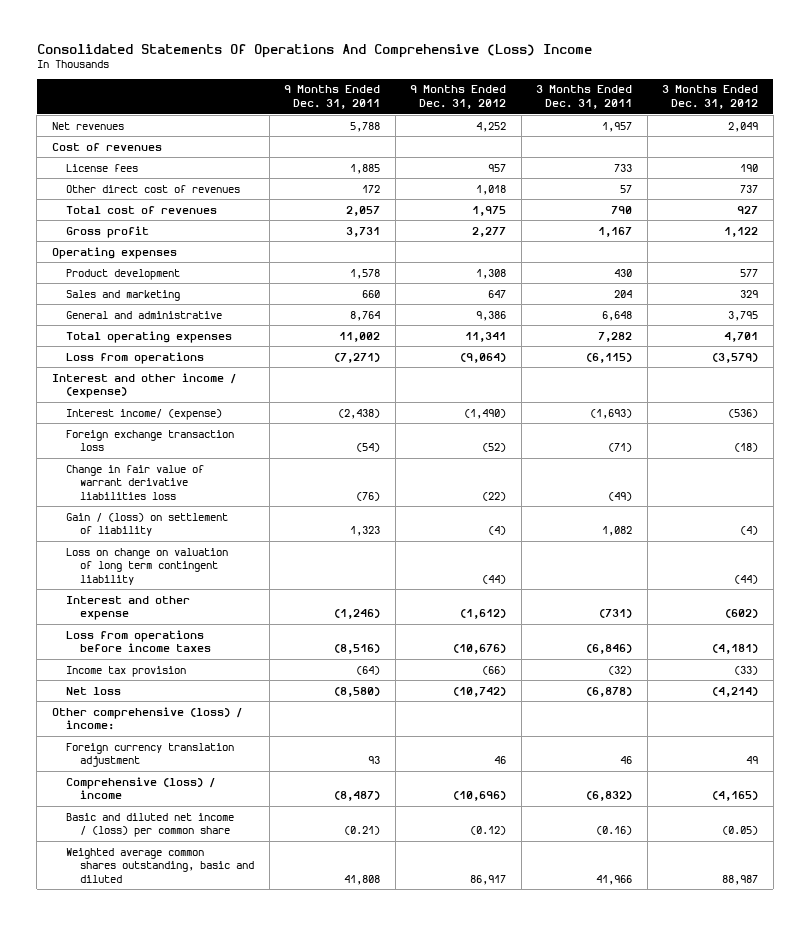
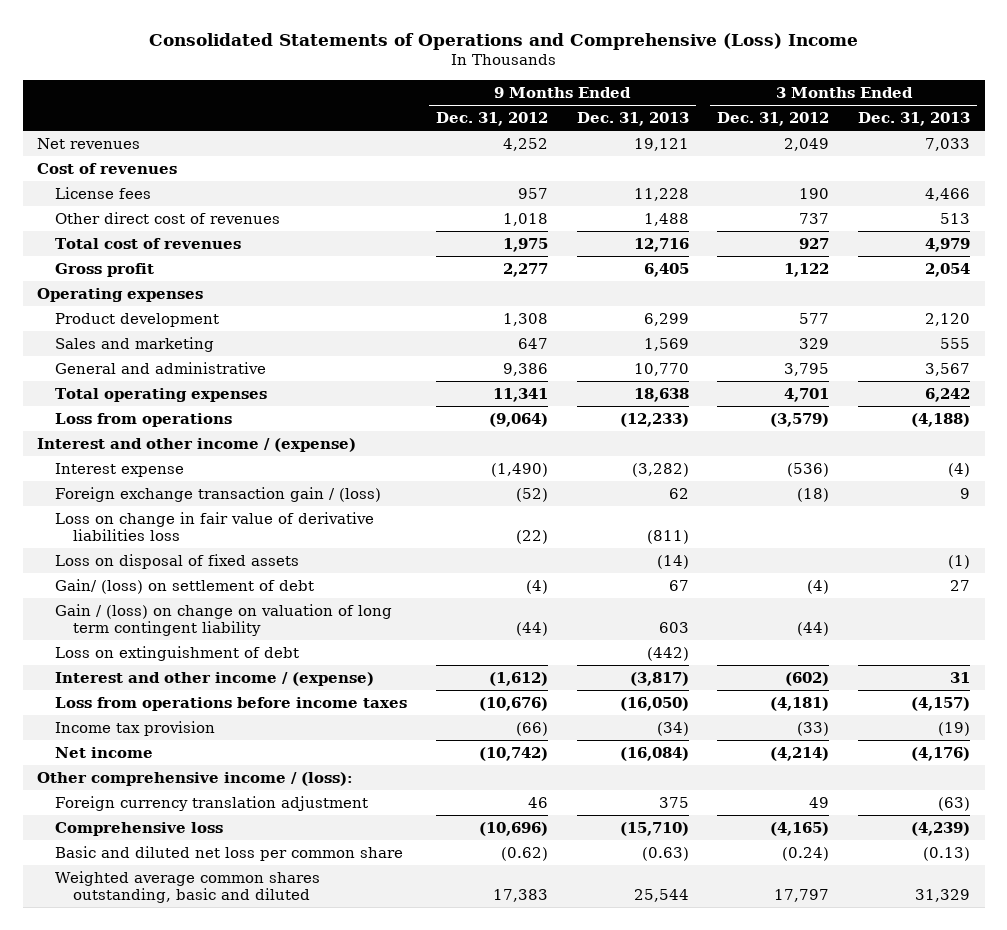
- Consolidated Statements Of Operations And Comprehensive (Loss) Income
+ Consolidated Statements of Operations and Comprehensive (Loss) Income
- | 9 Months Ended Dec. 31, 2011 | 9 Months Ended Dec. 31, 2012 | 3 Months Ended Dec. 31, 2011 | 3 Months Ended Dec. 31, 2012
+ | 9 Months Ended Dec. 31, 2012 | 9 Months Ended Dec. 31, 2013 | 3 Months Ended Dec. 31, 2012 | 3 Months Ended Dec. 31, 2013
- Interest income/ (expense) | (2,438) | (1,490) | (1,693) | (536)
- Foreign exchange transaction loss | (54) | (52) | (71) | (18)
- Change in fair value of warrant derivative liabilities loss | (76) | (22) | (49) |
- Gain / (loss) on settlement of liability | 1,323 | (4) | 1,082 | (4)
- Loss on change on valuation of long term contingent liability | | (44) | | (44)
- Interest and other expense | (1,246) | (1,612) | (731) | (602)
+ Interest expense | (1,490) | (3,282) | (536) | (4)
+ Foreign exchange transaction gain / (loss) | (52) | 62 | (18) | 9
+ Loss on change in fair value of derivative liabilities loss | (22) | (811) | |
+ Loss on disposal of fixed assets | | (14) | | (1)
+ Gain/ (loss) on settlement of debt | (4) | 67 | (4) | 27
+ Gain / (loss) on change on valuation of long term contingent liability | (44) | 603 | (44) |
+ Loss on extinguishment of debt | | (442) | |
+ Interest and other income / (expense) | (1,612) | (3,817) | (602) | 31
- Net loss | (8,580) | (10,742) | (6,878) | (4,214)
- Other comprehensive (loss) / income:
+ Net income | (10,742) | (16,084) | (4,214) | (4,176)
+ Other comprehensive income / (loss):
- Comprehensive (loss) / income | (8,487) | (10,696) | (6,832) | (4,165)
- Basic and diluted net income / (loss) per common share | (0.21) | (0.12) | (0.16) | (0.05)
- Weighted average common shares outstanding, basic and diluted | 41,808 | 86,917 | 41,966 | 88,987
+ Comprehensive loss | (10,696) | (15,710) | (4,165) | (4,239)
+ Basic and diluted net loss per common share | (0.62) | (0.63) | (0.24) | (0.13)
+ Weighted average common shares outstanding, basic and diluted | 17,383 | 25,544 | 17,797 | 31,329

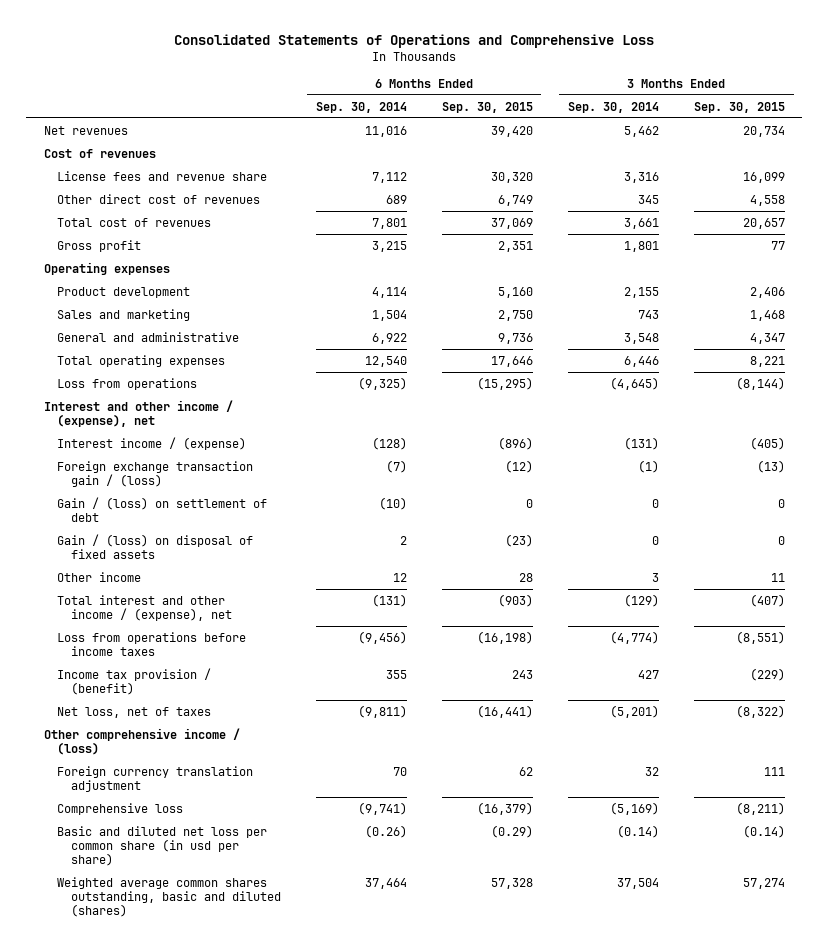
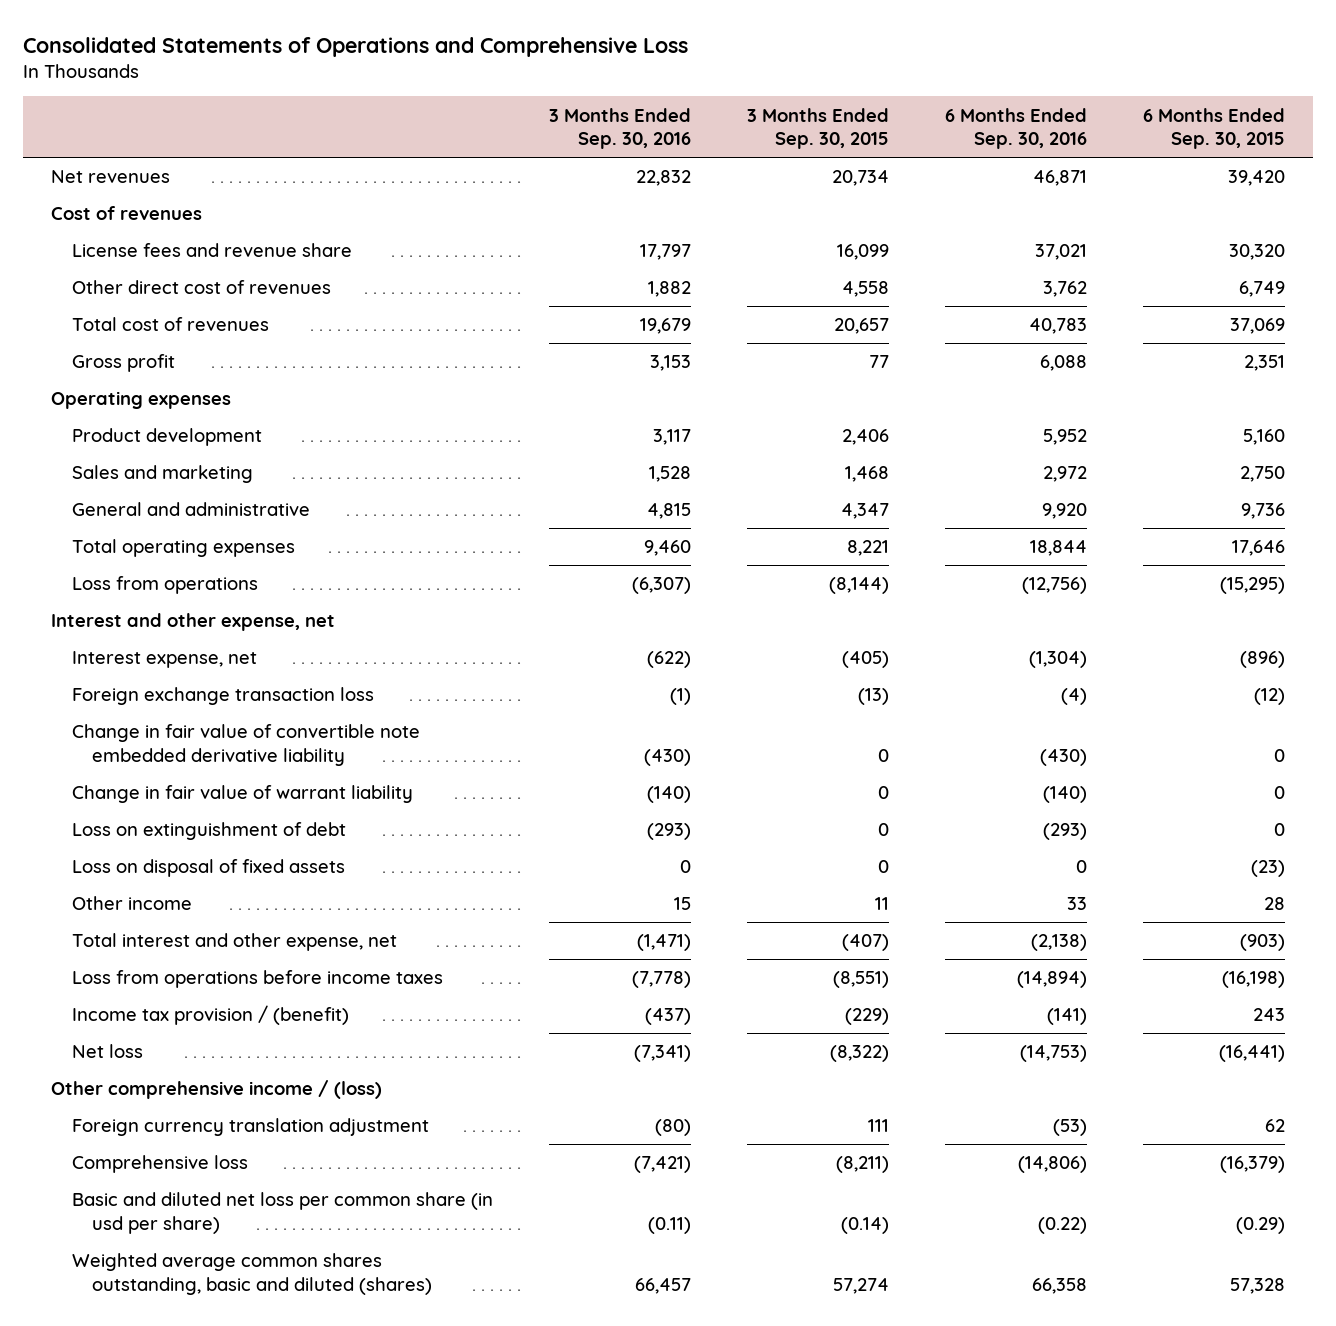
- | 6 Months Ended Sep. 30, 2014 | 6 Months Ended Sep. 30, 2015 | 3 Months Ended Sep. 30, 2014 | 3 Months Ended Sep. 30, 2015
+ | 3 Months Ended Sep. 30, 2016 | 3 Months Ended Sep. 30, 2015 | 6 Months Ended Sep. 30, 2016 | 6 Months Ended Sep. 30, 2015
- Interest and other income / (expense), net
- Interest income / (expense) | (128) | (896) | (131) | (405)
- Foreign exchange transaction gain / (loss) | (7) | (12) | (1) | (13)
- Gain / (loss) on settlement of debt | (10) | 0 | 0 | 0
- Gain / (loss) on disposal of fixed assets | 2 | (23) | 0 | 0
+ Interest and other expense, net
+ Interest expense, net | (622) | (405) | (1,304) | (896)
+ Foreign exchange transaction loss | (1) | (13) | (4) | (12)
+ Change in fair value of convertible note embedded derivative liability | (430) | 0 | (430) | 0
+ Change in fair value of warrant liability | (140) | 0 | (140) | 0
+ Loss on extinguishment of debt | (293) | 0 | (293) | 0
+ Loss on disposal of fixed assets | 0 | 0 | 0 | (23)
- Total interest and other income / (expense), net | (131) | (903) | (129) | (407)
+ Total interest and other expense, net | (1,471) | (407) | (2,138) | (903)
- Net loss, net of taxes | (9,811) | (16,441) | (5,201) | (8,322)
+ Net loss | (7,341) | (8,322) | (14,753) | (16,441)

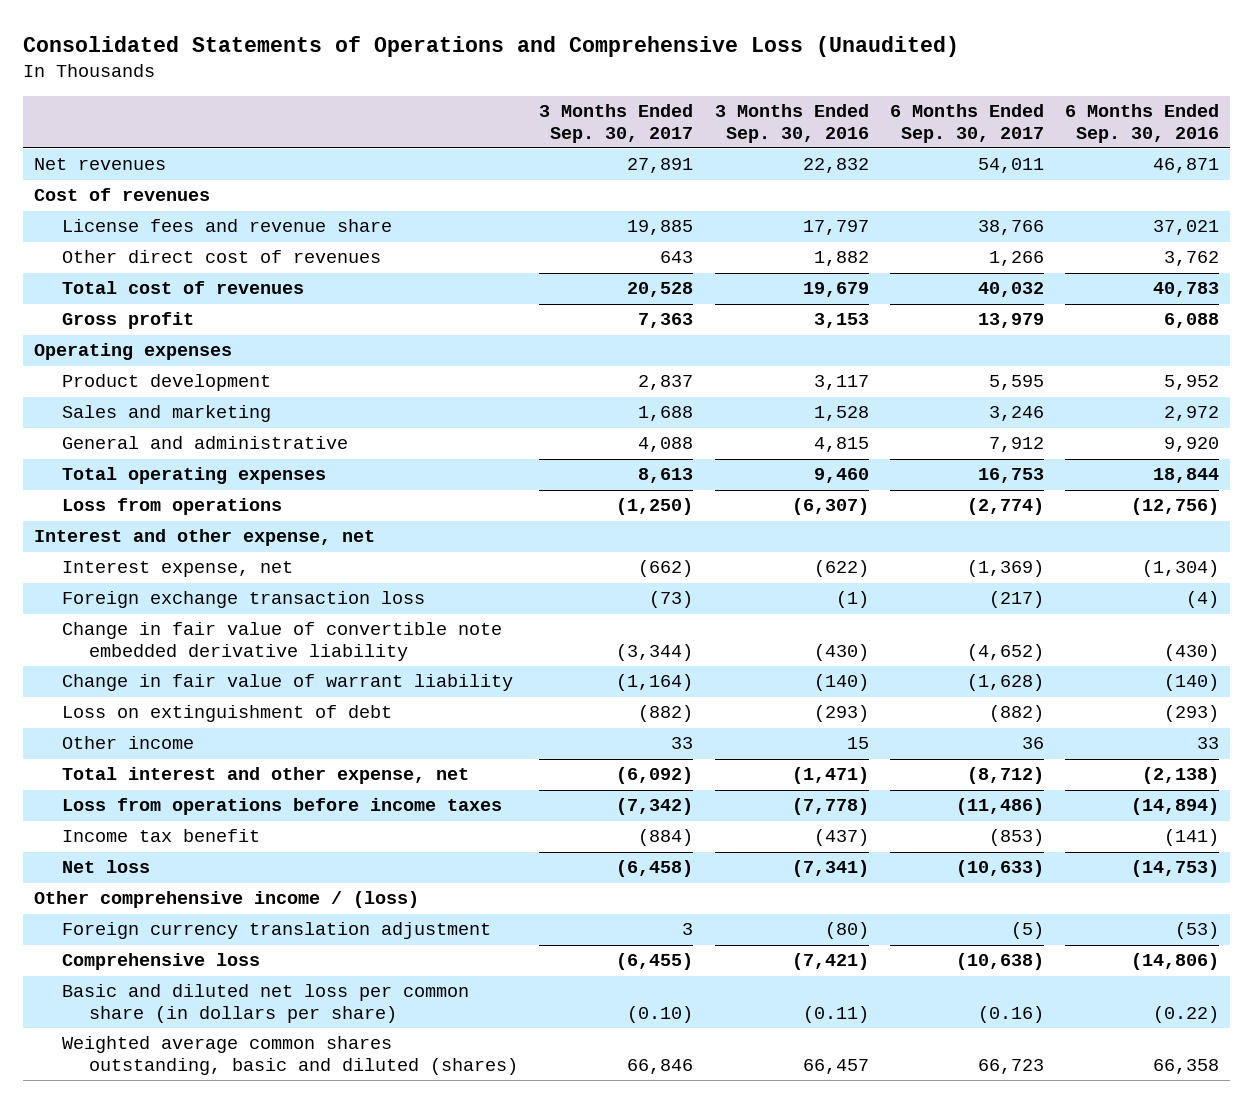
- Consolidated Statements of Operations and Comprehensive Loss
+ Consolidated Statements of Operations and Comprehensive Loss (Unaudited)
- | 3 Months Ended Sep. 30, 2016 | 3 Months Ended Sep. 30, 2015 | 6 Months Ended Sep. 30, 2016 | 6 Months Ended Sep. 30, 2015
+ | 3 Months Ended Sep. 30, 2017 | 3 Months Ended Sep. 30, 2016 | 6 Months Ended Sep. 30, 2017 | 6 Months Ended Sep. 30, 2016
- Loss on disposal of fixed assets | 0 | 0 | 0 | (23)
- Income tax provision / (benefit) | (437) | (229) | (141) | 243
+ Income tax benefit | (884) | (437) | (853) | (141)
- Basic and diluted net loss per common share (in usd per share) | (0.11) | (0.14) | (0.22) | (0.29)
+ Basic and diluted net loss per common share (in dollars per share) | (0.10) | (0.11) | (0.16) | (0.22)

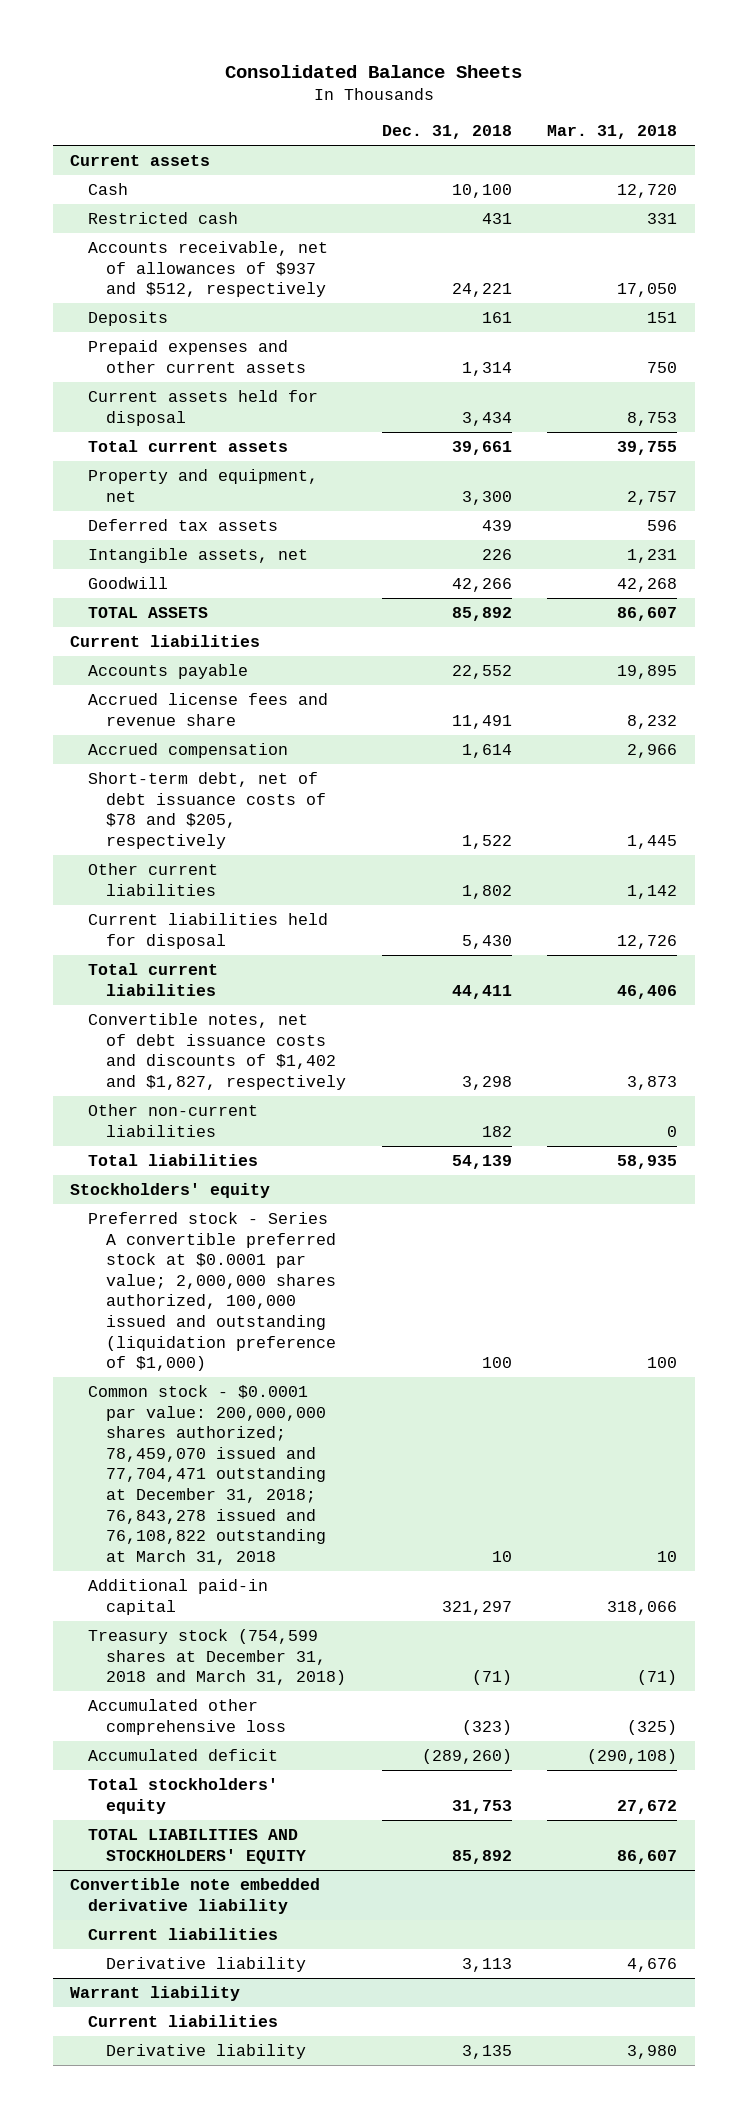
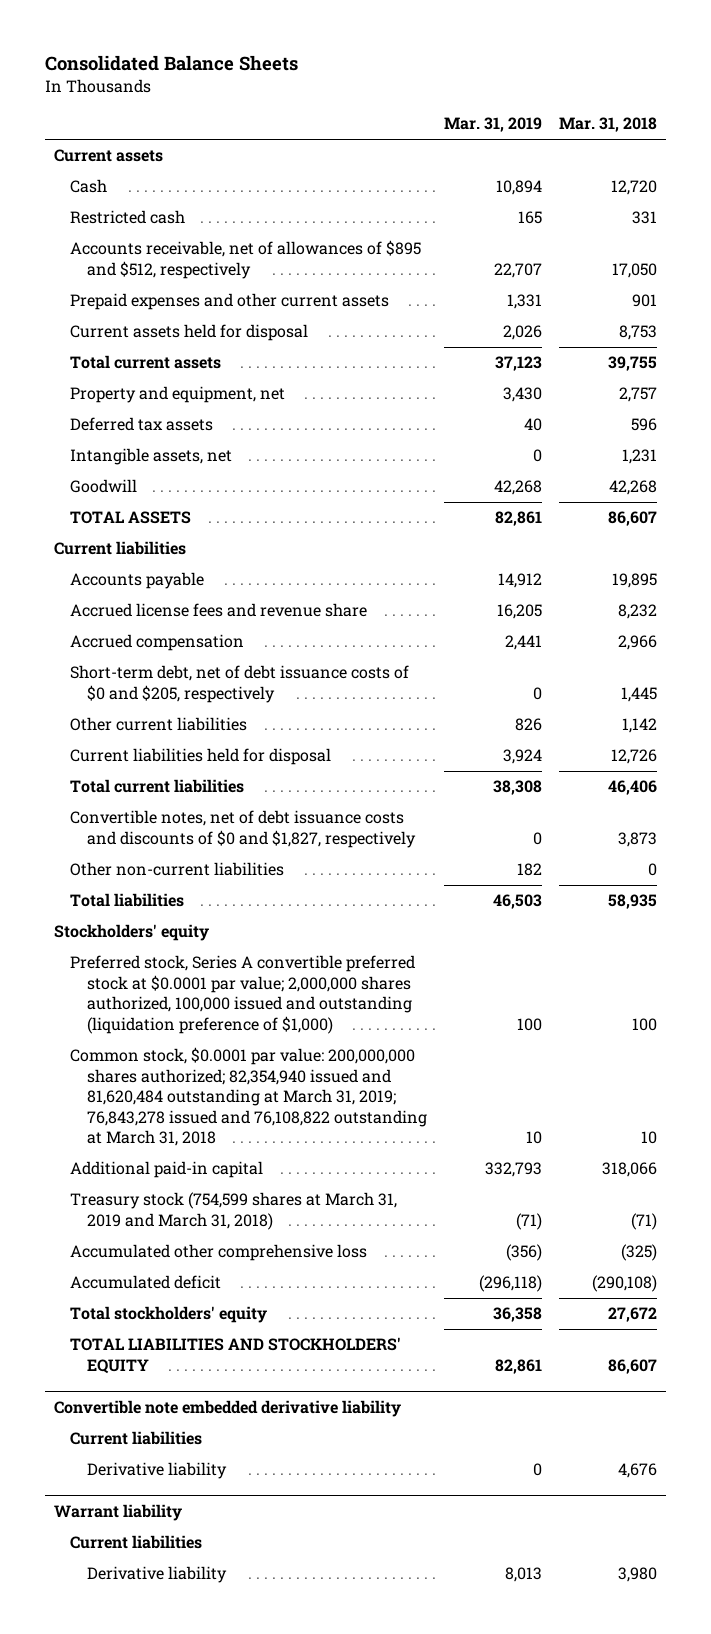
- | Dec. 31, 2018 | Mar. 31, 2018
+ | Mar. 31, 2019 | Mar. 31, 2018
- Accounts receivable, net of allowances of $937 and $512, respectively | 24,221 | 17,050
- Deposits | 161 | 151
- Prepaid expenses and other current assets | 1,314 | 750
+ Accounts receivable, net of allowances of $895 and $512, respectively | 22,707 | 17,050
+ Prepaid expenses and other current assets | 1,331 | 901
- Short-term debt, net of debt issuance costs of $78 and $205, respectively | 1,522 | 1,445
+ Short-term debt, net of debt issuance costs of $0 and $205, respectively | 0 | 1,445
- Convertible notes, net of debt issuance costs and discounts of $1,402 and $1,827, respectively | 3,298 | 3,873
+ Convertible notes, net of debt issuance costs and discounts of $0 and $1,827, respectively | 0 | 3,873
- Preferred stock - Series A convertible preferred stock at $0.0001 par value; 2,000,000 shares authorized, 100,000 issued and outstanding (liquidation preference of $1,000) | 100 | 100
- Common stock - $0.0001 par value: 200,000,000 shares authorized; 78,459,070 issued and 77,704,471 outstanding at December 31, 2018; 76,843,278 issued and 76,108,822 outstanding at March 31, 2018 | 10 | 10
+ Preferred stock, Series A convertible preferred stock at $0.0001 par value; 2,000,000 shares authorized, 100,000 issued and outstanding (liquidation preference of $1,000) | 100 | 100
+ Common stock, $0.0001 par value: 200,000,000 shares authorized; 82,354,940 issued and 81,620,484 outstanding at March 31, 2019; 76,843,278 issued and 76,108,822 outstanding at March 31, 2018 | 10 | 10
- Treasury stock (754,599 shares at December 31, 2018 and March 31, 2018) | (71) | (71)
+ Treasury stock (754,599 shares at March 31, 2019 and March 31, 2018) | (71) | (71)

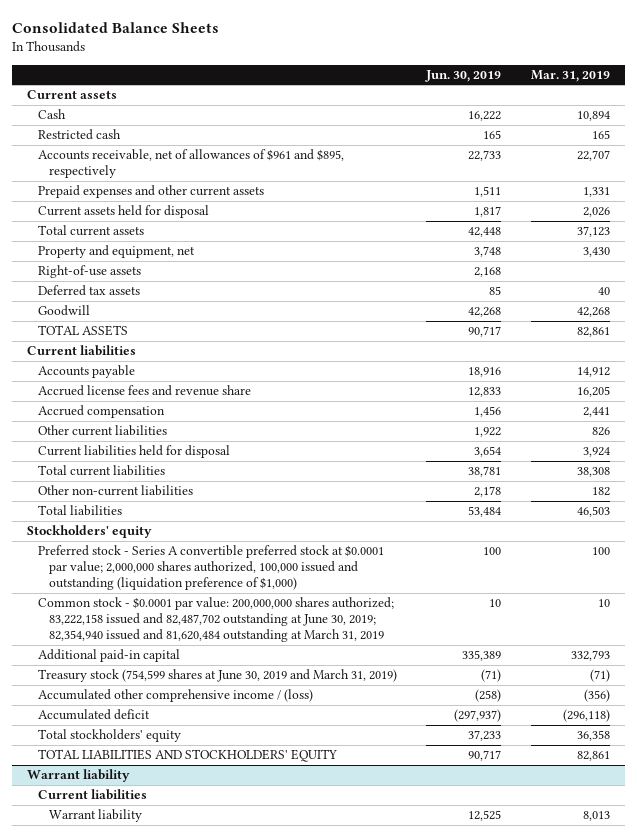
- | Mar. 31, 2019 | Mar. 31, 2018
+ | Jun. 30, 2019 | Mar. 31, 2019
- Accounts receivable, net of allowances of $895 and $512, respectively | 22,707 | 17,050
+ Accounts receivable, net of allowances of $961 and $895, respectively | 22,733 | 22,707
+ Right-of-use assets | 2,168 |
- Intangible assets, net | 0 | 1,231
- Short-term debt, net of debt issuance costs of $0 and $205, respectively | 0 | 1,445
- Convertible notes, net of debt issuance costs and discounts of $0 and $1,827, respectively | 0 | 3,873
- Preferred stock, Series A convertible preferred stock at $0.0001 par value; 2,000,000 shares authorized, 100,000 issued and outstanding (liquidation preference of $1,000) | 100 | 100
- Common stock, $0.0001 par value: 200,000,000 shares authorized; 82,354,940 issued and 81,620,484 outstanding at March 31, 2019; 76,843,278 issued and 76,108,822 outstanding at March 31, 2018 | 10 | 10
+ Preferred stock - Series A convertible preferred stock at $0.0001 par value; 2,000,000 shares authorized, 100,000 issued and outstanding (liquidation preference of $1,000) | 100 | 100
+ Common stock - $0.0001 par value: 200,000,000 shares authorized; 83,222,158 issued and 82,487,702 outstanding at June 30, 2019; 82,354,940 issued and 81,620,484 outstanding at March 31, 2019 | 10 | 10
- Treasury stock (754,599 shares at March 31, 2019 and March 31, 2018) | (71) | (71)
- Accumulated other comprehensive loss | (356) | (325)
+ Treasury stock (754,599 shares at June 30, 2019 and March 31, 2019) | (71) | (71)
+ Accumulated other comprehensive income / (loss) | (258) | (356)
- Convertible note embedded derivative liability
- Current liabilities
- Derivative liability | 0 | 4,676
@ Warrant liability
- Derivative liability | 8,013 | 3,980
+ Warrant liability | 12,525 | 8,013

